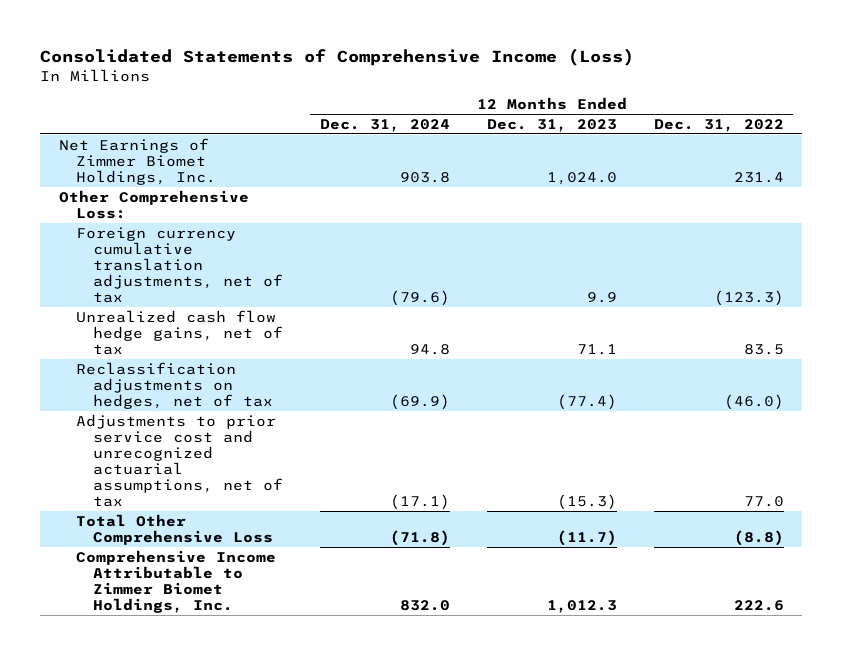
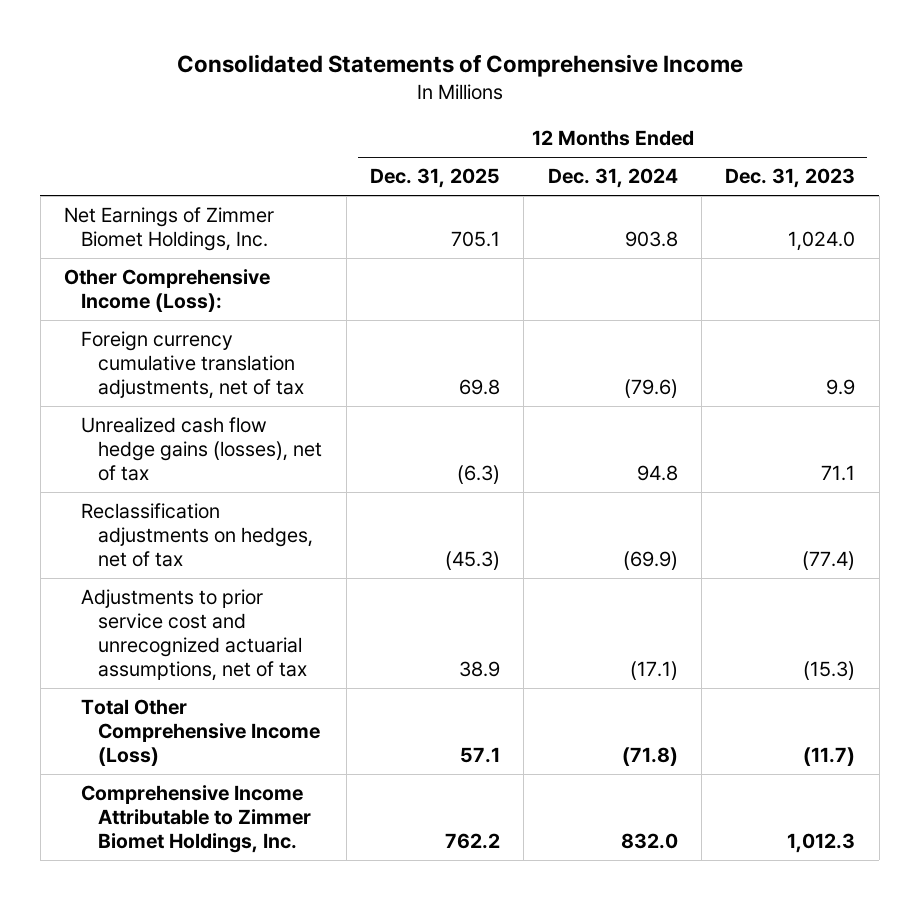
- Consolidated Statements of Comprehensive Income (Loss)
+ Consolidated Statements of Comprehensive Income
- | 12 Months Ended Dec. 31, 2024 | 12 Months Ended Dec. 31, 2023 | 12 Months Ended Dec. 31, 2022
+ | 12 Months Ended Dec. 31, 2025 | 12 Months Ended Dec. 31, 2024 | 12 Months Ended Dec. 31, 2023
- Other Comprehensive Loss:
+ Other Comprehensive Income (Loss):
- Unrealized cash flow hedge gains, net of tax | 94.8 | 71.1 | 83.5
+ Unrealized cash flow hedge gains (losses), net of tax | (6.3) | 94.8 | 71.1
- Total Other Comprehensive Loss | (71.8) | (11.7) | (8.8)
+ Total Other Comprehensive Income (Loss) | 57.1 | (71.8) | (11.7)

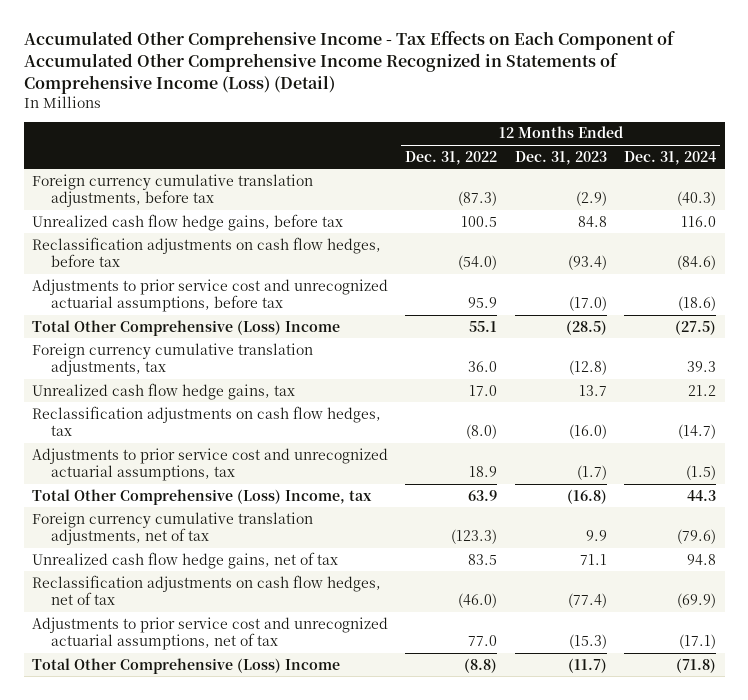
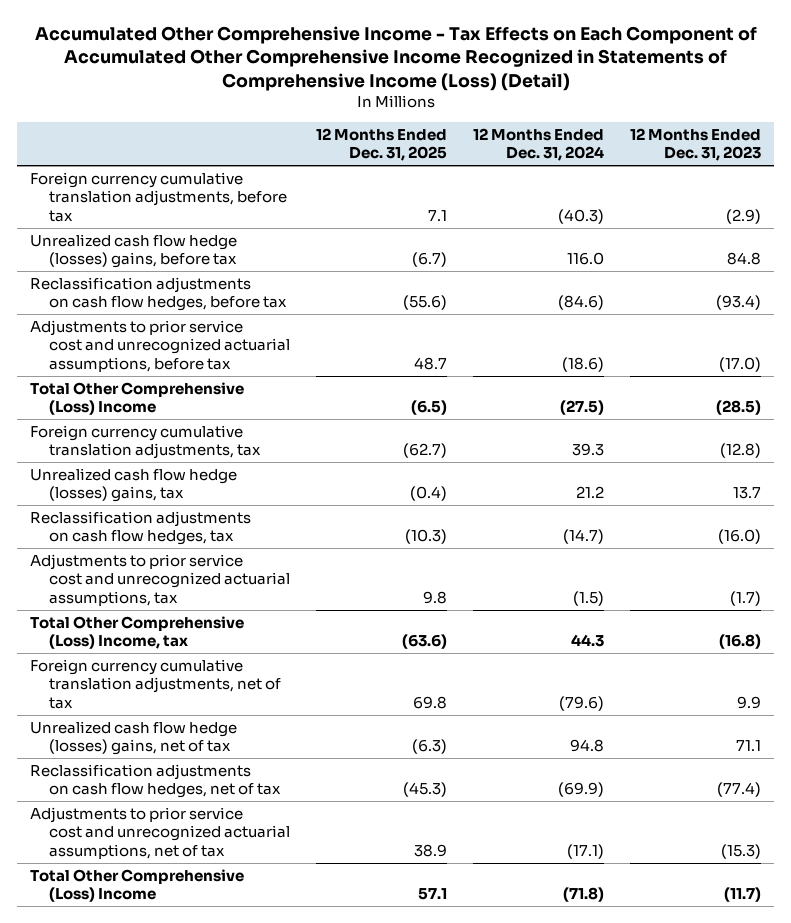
- | 12 Months Ended Dec. 31, 2022 | 12 Months Ended Dec. 31, 2023 | 12 Months Ended Dec. 31, 2024
+ | 12 Months Ended Dec. 31, 2025 | 12 Months Ended Dec. 31, 2024 | 12 Months Ended Dec. 31, 2023
- Unrealized cash flow hedge gains, before tax | 100.5 | 84.8 | 116.0
+ Unrealized cash flow hedge (losses) gains, before tax | (6.7) | 116.0 | 84.8
- Unrealized cash flow hedge gains, tax | 17.0 | 13.7 | 21.2
+ Unrealized cash flow hedge (losses) gains, tax | (0.4) | 21.2 | 13.7
- Unrealized cash flow hedge gains, net of tax | 83.5 | 71.1 | 94.8
+ Unrealized cash flow hedge (losses) gains, net of tax | (6.3) | 94.8 | 71.1

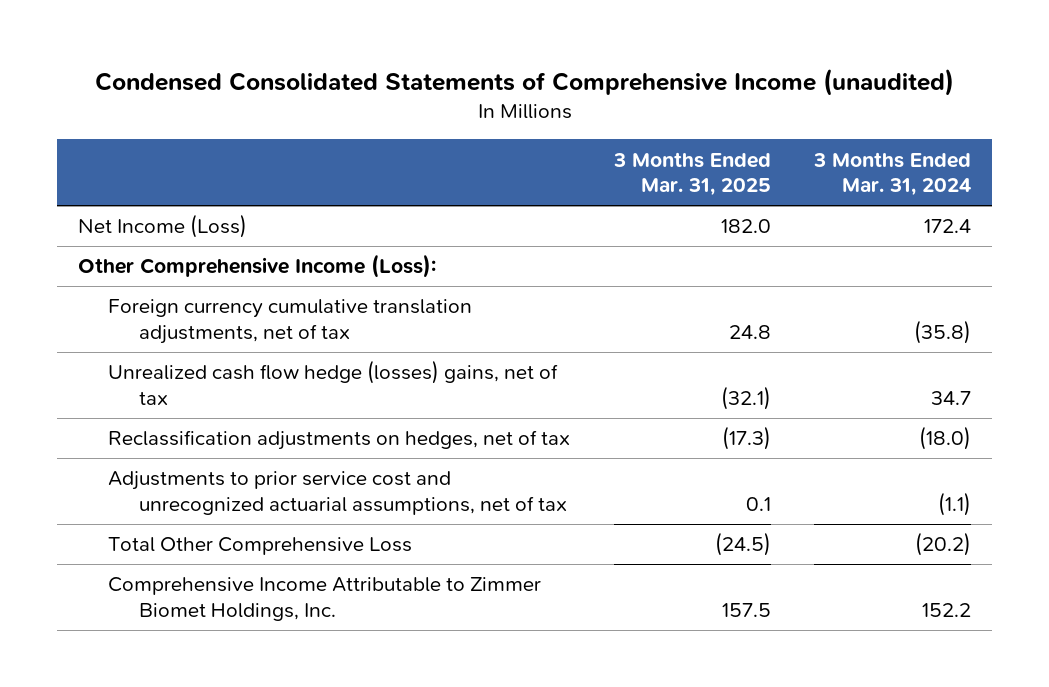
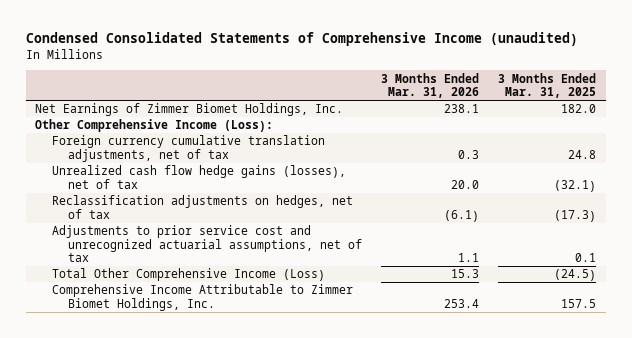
- | 3 Months Ended Mar. 31, 2025 | 3 Months Ended Mar. 31, 2024
+ | 3 Months Ended Mar. 31, 2026 | 3 Months Ended Mar. 31, 2025
- Net Income (Loss) | 182.0 | 172.4
+ Net Earnings of Zimmer Biomet Holdings, Inc. | 238.1 | 182.0
- Unrealized cash flow hedge (losses) gains, net of tax | (32.1) | 34.7
+ Unrealized cash flow hedge gains (losses), net of tax | 20.0 | (32.1)
- Total Other Comprehensive Loss | (24.5) | (20.2)
+ Total Other Comprehensive Income (Loss) | 15.3 | (24.5)

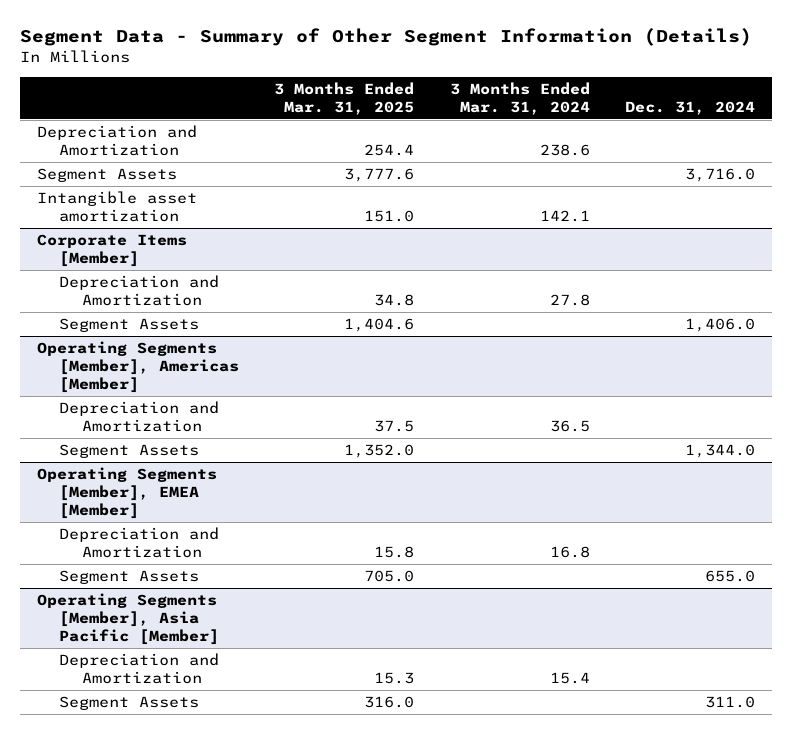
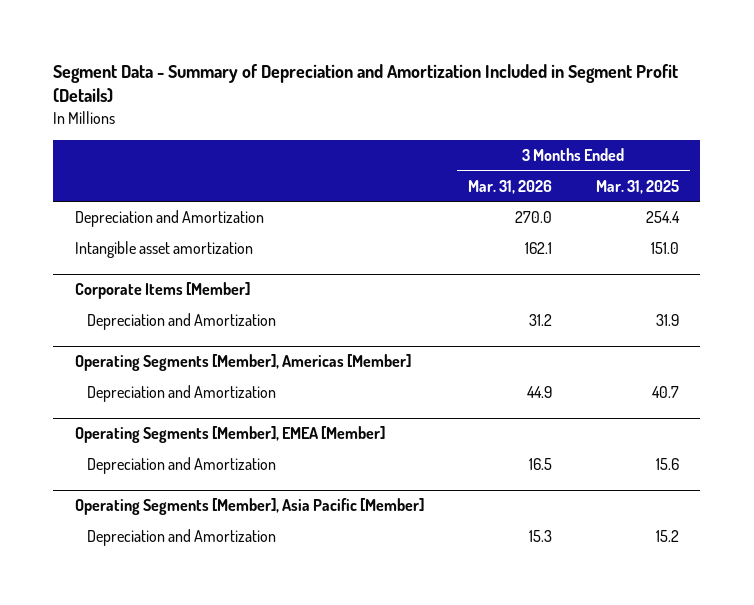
- Segment Data - Summary of Other Segment Information (Details)
+ Segment Data - Summary of Depreciation and Amortization Included in Segment Profit (Details)
- | 3 Months Ended Mar. 31, 2025 | 3 Months Ended Mar. 31, 2024 | Dec. 31, 2024
+ | 3 Months Ended Mar. 31, 2026 | 3 Months Ended Mar. 31, 2025
- Segment Assets | 3,777.6 | | 3,716.0
@ Corporate Items [Member]
- Depreciation and Amortization | 34.8 | 27.8 |
- Segment Assets | 1,404.6 | | 1,406.0
+ Depreciation and Amortization | 31.2 | 31.9
@ Operating Segments [Member], Americas [Member]
- Depreciation and Amortization | 37.5 | 36.5 |
- Segment Assets | 1,352.0 | | 1,344.0
+ Depreciation and Amortization | 44.9 | 40.7
@ Operating Segments [Member], EMEA [Member]
- Depreciation and Amortization | 15.8 | 16.8 |
- Segment Assets | 705.0 | | 655.0
+ Depreciation and Amortization | 16.5 | 15.6
@ Operating Segments [Member], Asia Pacific [Member]
- Depreciation and Amortization | 15.3 | 15.4 |
- Segment Assets | 316.0 | | 311.0
+ Depreciation and Amortization | 15.3 | 15.2

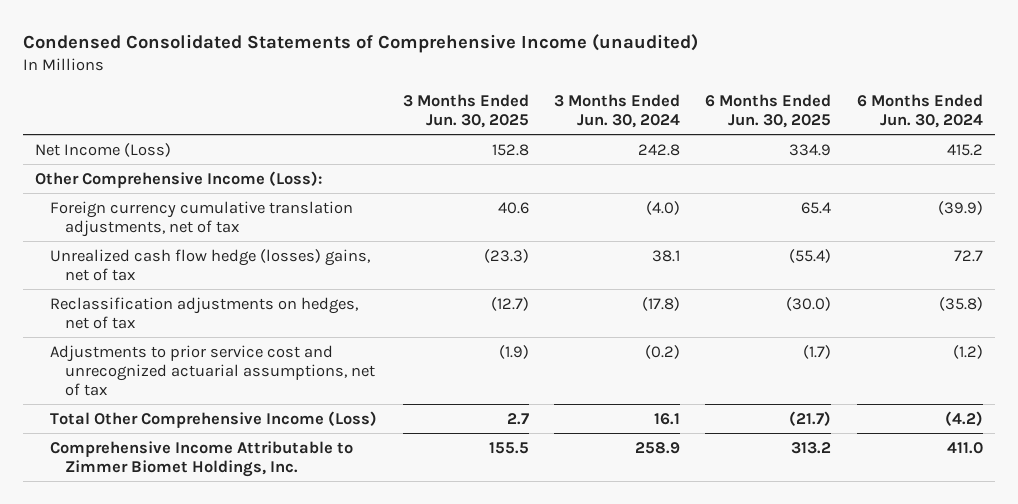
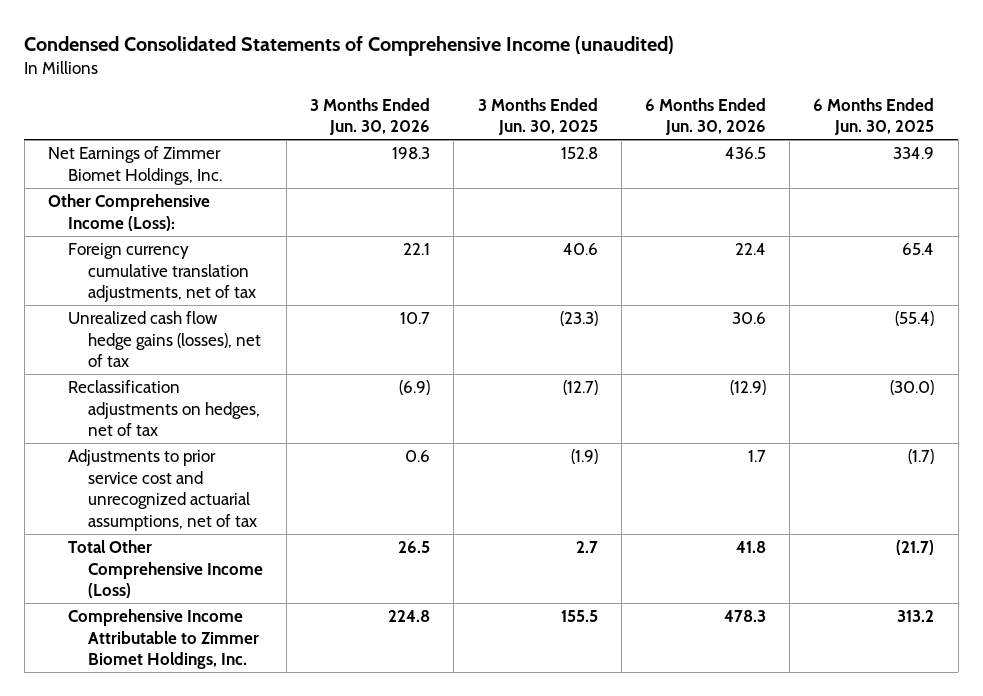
- | 3 Months Ended Jun. 30, 2025 | 3 Months Ended Jun. 30, 2024 | 6 Months Ended Jun. 30, 2025 | 6 Months Ended Jun. 30, 2024
+ | 3 Months Ended Jun. 30, 2026 | 3 Months Ended Jun. 30, 2025 | 6 Months Ended Jun. 30, 2026 | 6 Months Ended Jun. 30, 2025
- Net Income (Loss) | 152.8 | 242.8 | 334.9 | 415.2
+ Net Earnings of Zimmer Biomet Holdings, Inc. | 198.3 | 152.8 | 436.5 | 334.9
- Unrealized cash flow hedge (losses) gains, net of tax | (23.3) | 38.1 | (55.4) | 72.7
+ Unrealized cash flow hedge gains (losses), net of tax | 10.7 | (23.3) | 30.6 | (55.4)

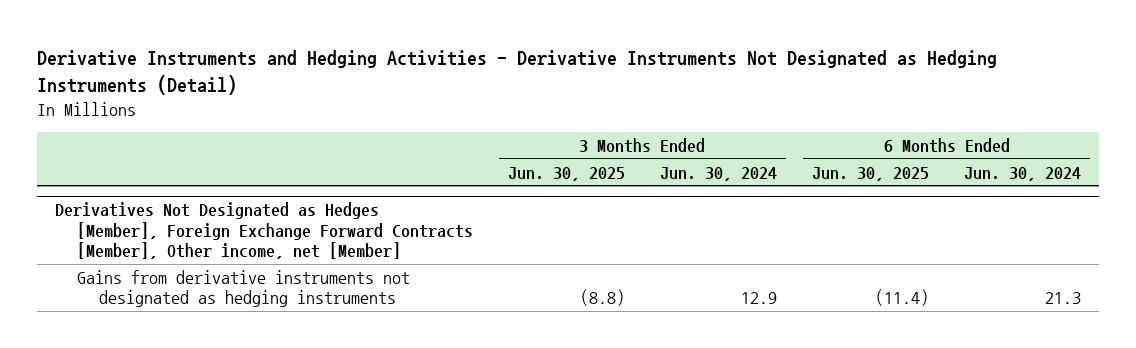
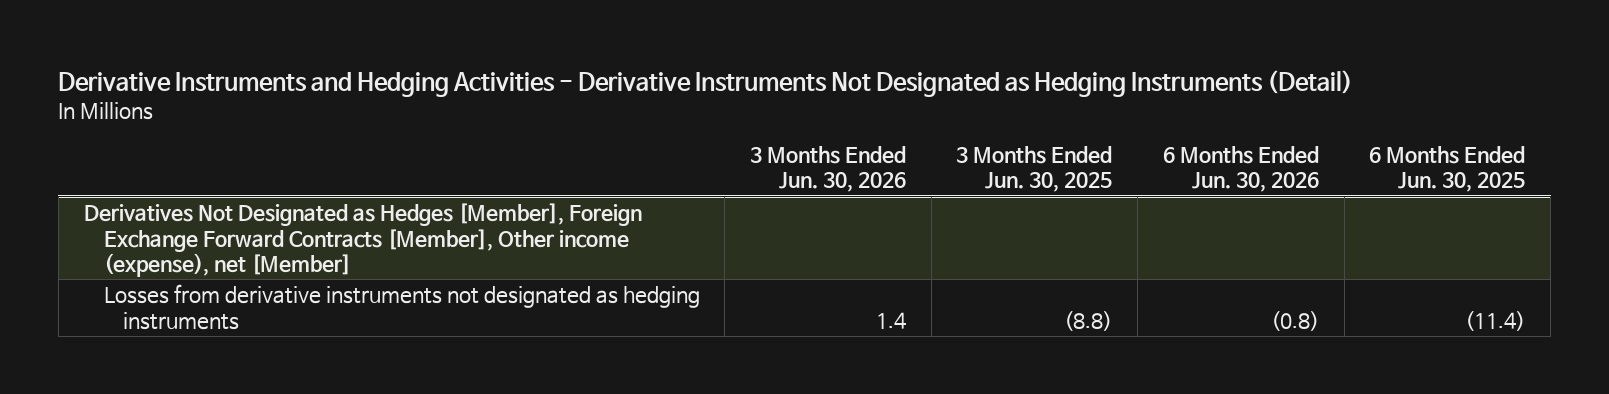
- | 3 Months Ended Jun. 30, 2025 | 3 Months Ended Jun. 30, 2024 | 6 Months Ended Jun. 30, 2025 | 6 Months Ended Jun. 30, 2024
+ | 3 Months Ended Jun. 30, 2026 | 3 Months Ended Jun. 30, 2025 | 6 Months Ended Jun. 30, 2026 | 6 Months Ended Jun. 30, 2025
- Derivatives Not Designated as Hedges [Member], Foreign Exchange Forward Contracts [Member], Other income, net [Member]
- Gains from derivative instruments not designated as hedging instruments | (8.8) | 12.9 | (11.4) | 21.3
+ Derivatives Not Designated as Hedges [Member], Foreign Exchange Forward Contracts [Member], Other income (expense), net [Member]
+ Losses from derivative instruments not designated as hedging instruments | 1.4 | (8.8) | (0.8) | (11.4)

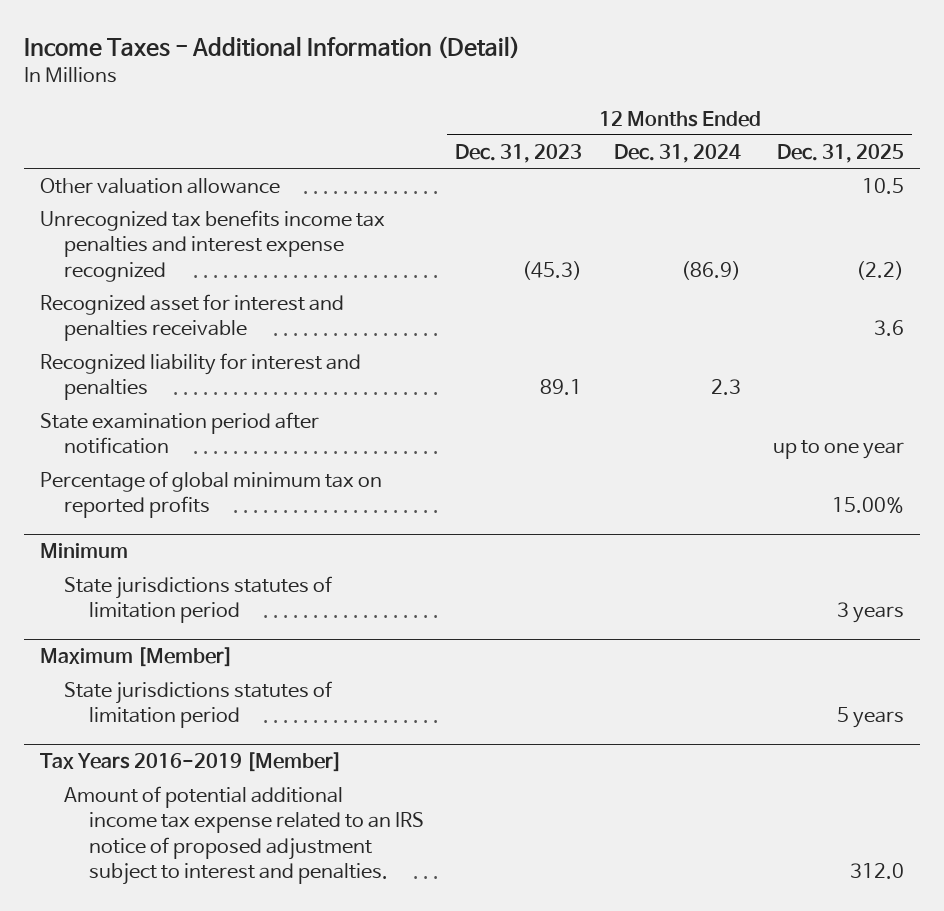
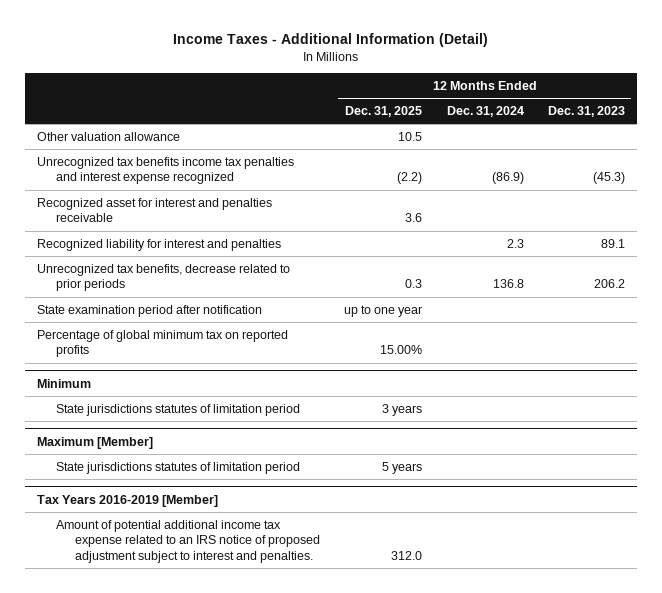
- | 12 Months Ended Dec. 31, 2023 | 12 Months Ended Dec. 31, 2024 | 12 Months Ended Dec. 31, 2025
+ | 12 Months Ended Dec. 31, 2025 | 12 Months Ended Dec. 31, 2024 | 12 Months Ended Dec. 31, 2023
+ Unrecognized tax benefits, decrease related to prior periods | 0.3 | 136.8 | 206.2

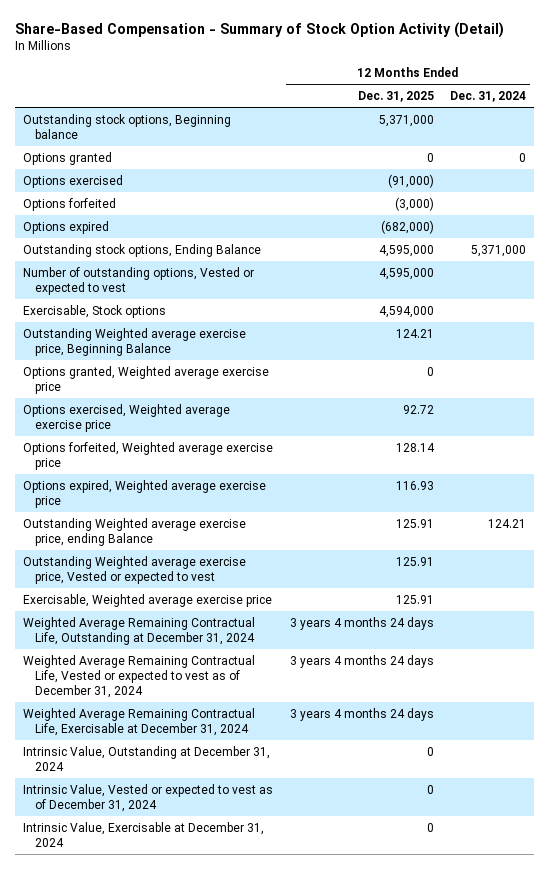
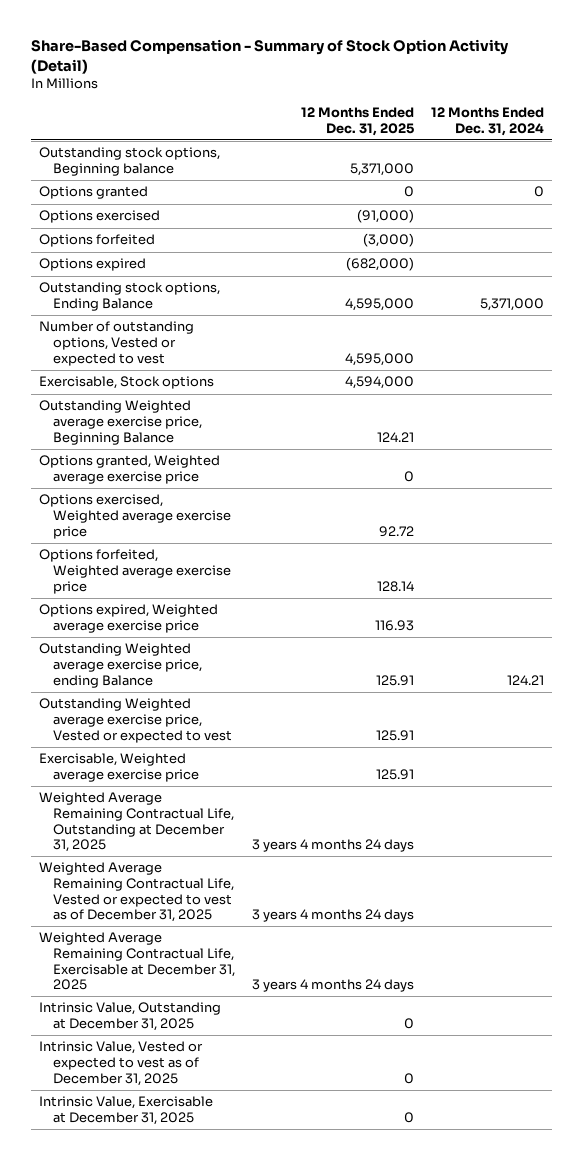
- Weighted Average Remaining Contractual Life, Outstanding at December 31, 2024 | 3 years 4 months 24 days |
- Weighted Average Remaining Contractual Life, Vested or expected to vest as of December 31, 2024 | 3 years 4 months 24 days |
- Weighted Average Remaining Contractual Life, Exercisable at December 31, 2024 | 3 years 4 months 24 days |
- Intrinsic Value, Outstanding at December 31, 2024 | 0 |
- Intrinsic Value, Vested or expected to vest as of December 31, 2024 | 0 |
- Intrinsic Value, Exercisable at December 31, 2024 | 0 |
+ Weighted Average Remaining Contractual Life, Outstanding at December 31, 2025 | 3 years 4 months 24 days |
+ Weighted Average Remaining Contractual Life, Vested or expected to vest as of December 31, 2025 | 3 years 4 months 24 days |
+ Weighted Average Remaining Contractual Life, Exercisable at December 31, 2025 | 3 years 4 months 24 days |
+ Intrinsic Value, Outstanding at December 31, 2025 | 0 |
+ Intrinsic Value, Vested or expected to vest as of December 31, 2025 | 0 |
+ Intrinsic Value, Exercisable at December 31, 2025 | 0 |

